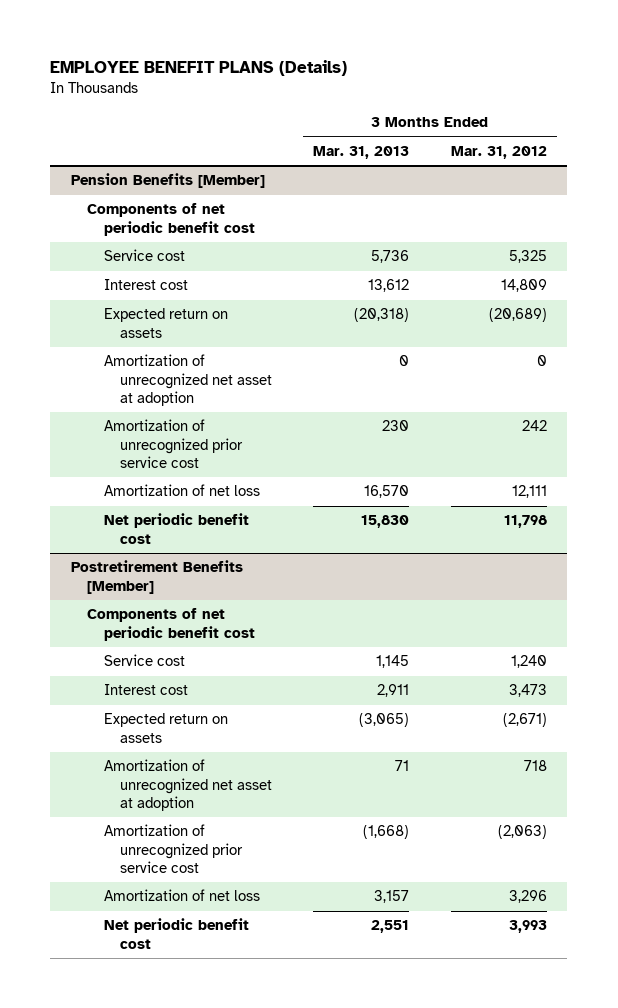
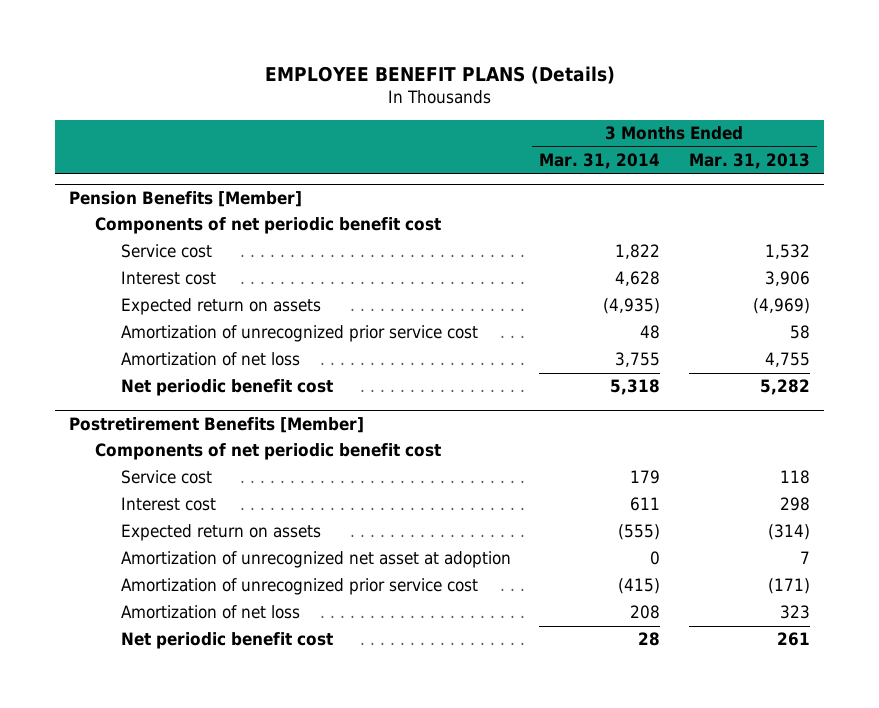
- | 3 Months Ended Mar. 31, 2013 | 3 Months Ended Mar. 31, 2012
+ | 3 Months Ended Mar. 31, 2014 | 3 Months Ended Mar. 31, 2013
@ Pension Benefits [Member]
- Service cost | 5,736 | 5,325
- Interest cost | 13,612 | 14,809
- Expected return on assets | (20,318) | (20,689)
- Amortization of unrecognized net asset at adoption | 0 | 0
- Amortization of unrecognized prior service cost | 230 | 242
- Amortization of net loss | 16,570 | 12,111
- Net periodic benefit cost | 15,830 | 11,798
+ Service cost | 1,822 | 1,532
+ Interest cost | 4,628 | 3,906
+ Expected return on assets | (4,935) | (4,969)
+ Amortization of unrecognized prior service cost | 48 | 58
+ Amortization of net loss | 3,755 | 4,755
+ Net periodic benefit cost | 5,318 | 5,282
@ Postretirement Benefits [Member]
- Service cost | 1,145 | 1,240
- Interest cost | 2,911 | 3,473
- Expected return on assets | (3,065) | (2,671)
- Amortization of unrecognized net asset at adoption | 71 | 718
- Amortization of unrecognized prior service cost | (1,668) | (2,063)
- Amortization of net loss | 3,157 | 3,296
- Net periodic benefit cost | 2,551 | 3,993
+ Service cost | 179 | 118
+ Interest cost | 611 | 298
+ Expected return on assets | (555) | (314)
+ Amortization of unrecognized net asset at adoption | 0 | 7
+ Amortization of unrecognized prior service cost | (415) | (171)
+ Amortization of net loss | 208 | 323
+ Net periodic benefit cost | 28 | 261

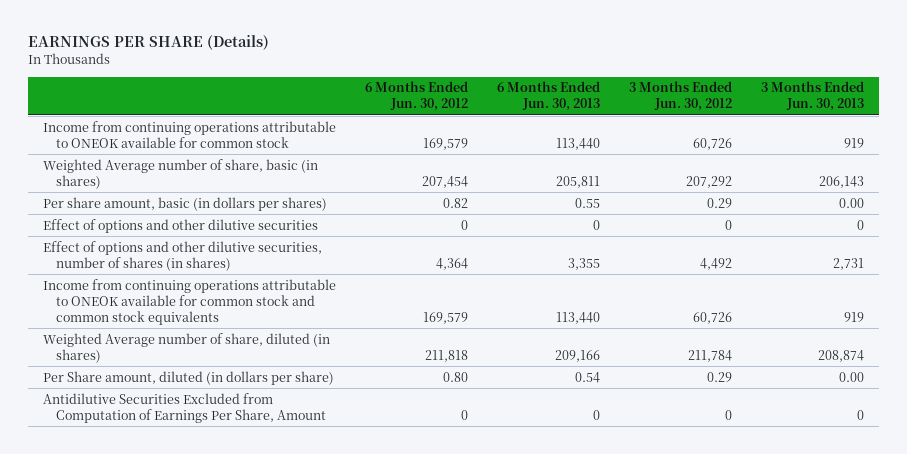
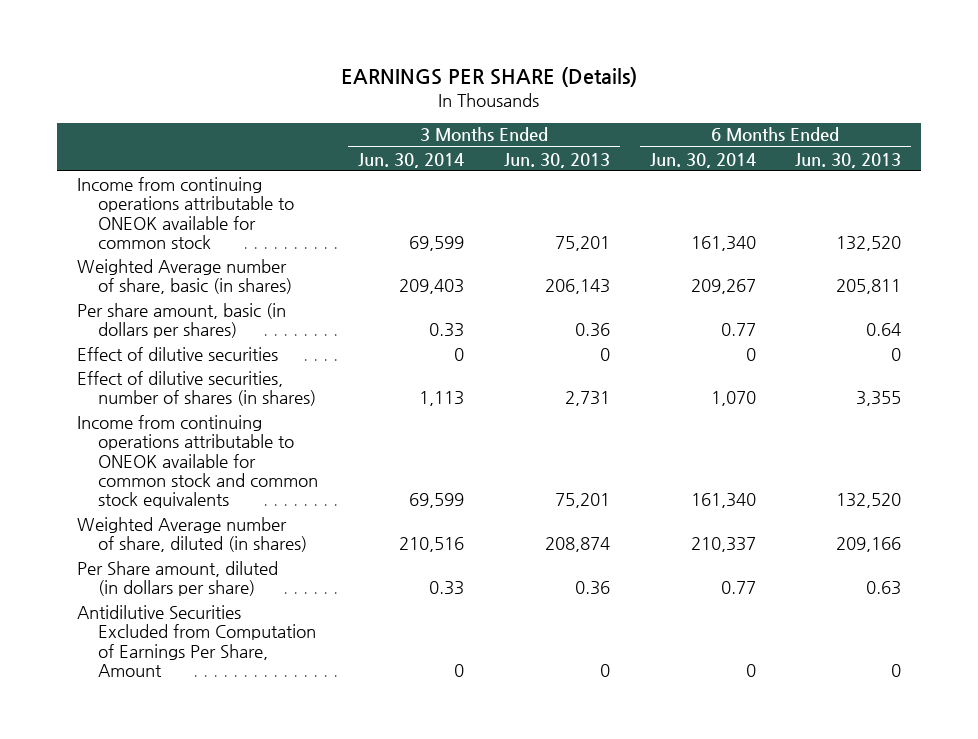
- | 6 Months Ended Jun. 30, 2012 | 6 Months Ended Jun. 30, 2013 | 3 Months Ended Jun. 30, 2012 | 3 Months Ended Jun. 30, 2013
+ | 3 Months Ended Jun. 30, 2014 | 3 Months Ended Jun. 30, 2013 | 6 Months Ended Jun. 30, 2014 | 6 Months Ended Jun. 30, 2013
- Income from continuing operations attributable to ONEOK available for common stock | 169,579 | 113,440 | 60,726 | 919
+ Income from continuing operations attributable to ONEOK available for common stock | 69,599 | 75,201 | 161,340 | 132,520
- Per share amount, basic (in dollars per shares) | 0.82 | 0.55 | 0.29 | 0.00
- Effect of options and other dilutive securities | 0 | 0 | 0 | 0
- Effect of options and other dilutive securities, number of shares (in shares) | 4,364 | 3,355 | 4,492 | 2,731
- Income from continuing operations attributable to ONEOK available for common stock and common stock equivalents | 169,579 | 113,440 | 60,726 | 919
+ Per share amount, basic (in dollars per shares) | 0.33 | 0.36 | 0.77 | 0.64
+ Effect of dilutive securities | 0 | 0 | 0 | 0
+ Effect of dilutive securities, number of shares (in shares) | 1,113 | 2,731 | 1,070 | 3,355
+ Income from continuing operations attributable to ONEOK available for common stock and common stock equivalents | 69,599 | 75,201 | 161,340 | 132,520
- Per Share amount, diluted (in dollars per share) | 0.80 | 0.54 | 0.29 | 0.00
+ Per Share amount, diluted (in dollars per share) | 0.33 | 0.36 | 0.77 | 0.63

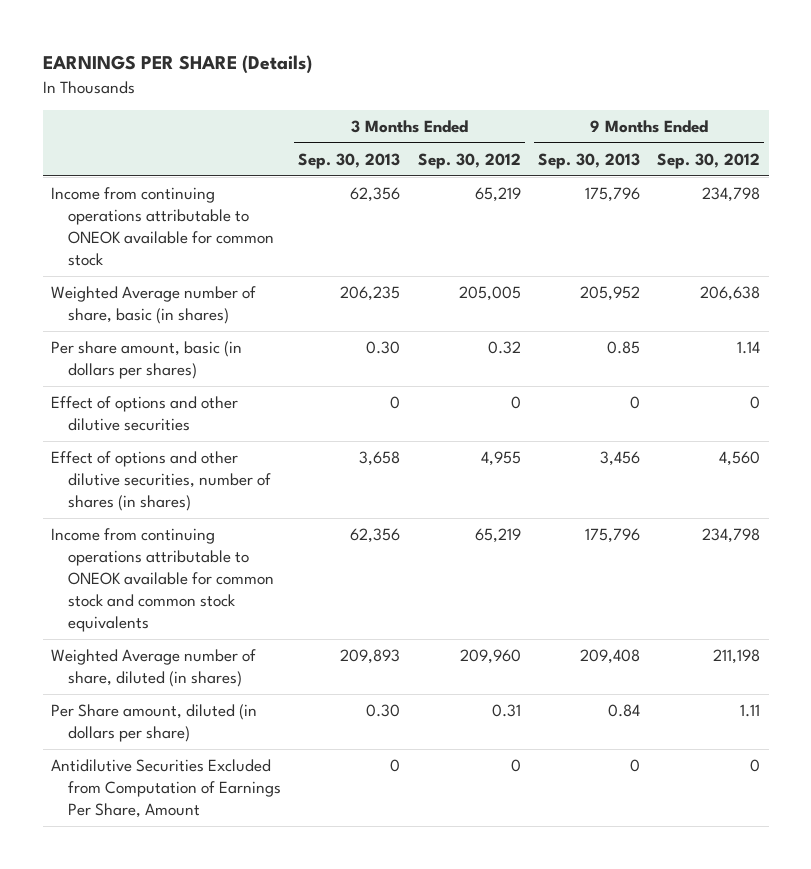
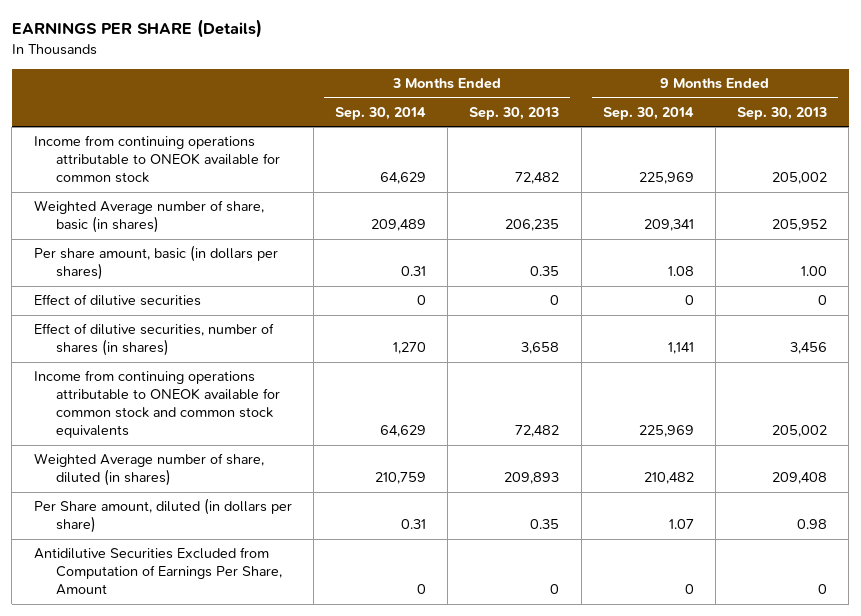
- | 3 Months Ended Sep. 30, 2013 | 3 Months Ended Sep. 30, 2012 | 9 Months Ended Sep. 30, 2013 | 9 Months Ended Sep. 30, 2012
+ | 3 Months Ended Sep. 30, 2014 | 3 Months Ended Sep. 30, 2013 | 9 Months Ended Sep. 30, 2014 | 9 Months Ended Sep. 30, 2013
- Income from continuing operations attributable to ONEOK available for common stock | 62,356 | 65,219 | 175,796 | 234,798
+ Income from continuing operations attributable to ONEOK available for common stock | 64,629 | 72,482 | 225,969 | 205,002
- Per share amount, basic (in dollars per shares) | 0.30 | 0.32 | 0.85 | 1.14
- Effect of options and other dilutive securities | 0 | 0 | 0 | 0
- Effect of options and other dilutive securities, number of shares (in shares) | 3,658 | 4,955 | 3,456 | 4,560
- Income from continuing operations attributable to ONEOK available for common stock and common stock equivalents | 62,356 | 65,219 | 175,796 | 234,798
+ Per share amount, basic (in dollars per shares) | 0.31 | 0.35 | 1.08 | 1.00
+ Effect of dilutive securities | 0 | 0 | 0 | 0
+ Effect of dilutive securities, number of shares (in shares) | 1,270 | 3,658 | 1,141 | 3,456
+ Income from continuing operations attributable to ONEOK available for common stock and common stock equivalents | 64,629 | 72,482 | 225,969 | 205,002
- Per Share amount, diluted (in dollars per share) | 0.30 | 0.31 | 0.84 | 1.11
+ Per Share amount, diluted (in dollars per share) | 0.31 | 0.35 | 1.07 | 0.98

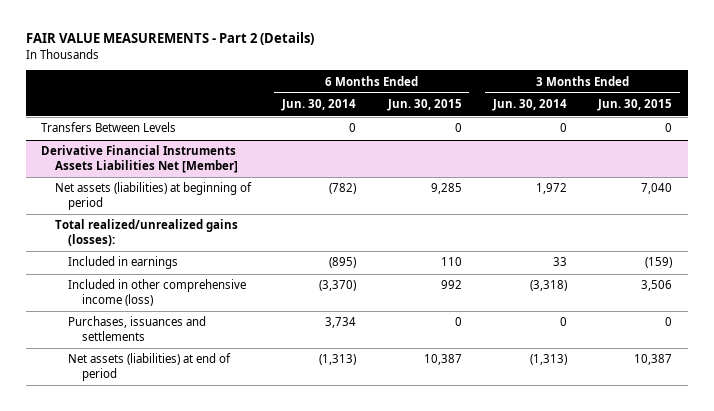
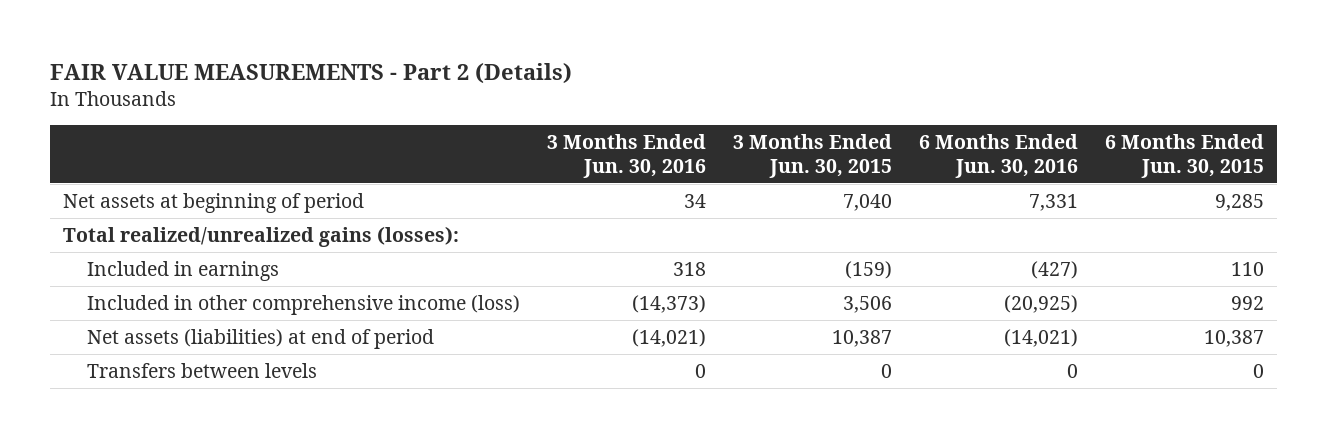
- | 6 Months Ended Jun. 30, 2014 | 6 Months Ended Jun. 30, 2015 | 3 Months Ended Jun. 30, 2014 | 3 Months Ended Jun. 30, 2015
+ | 3 Months Ended Jun. 30, 2016 | 3 Months Ended Jun. 30, 2015 | 6 Months Ended Jun. 30, 2016 | 6 Months Ended Jun. 30, 2015
- Transfers Between Levels | 0 | 0 | 0 | 0
- Derivative Financial Instruments Assets Liabilities Net [Member]
- Net assets (liabilities) at beginning of period | (782) | 9,285 | 1,972 | 7,040
+ Net assets at beginning of period | 34 | 7,040 | 7,331 | 9,285
- Purchases, issuances and settlements | 3,734 | 0 | 0 | 0
+ Transfers between levels | 0 | 0 | 0 | 0

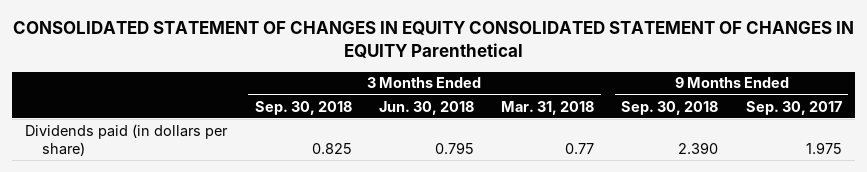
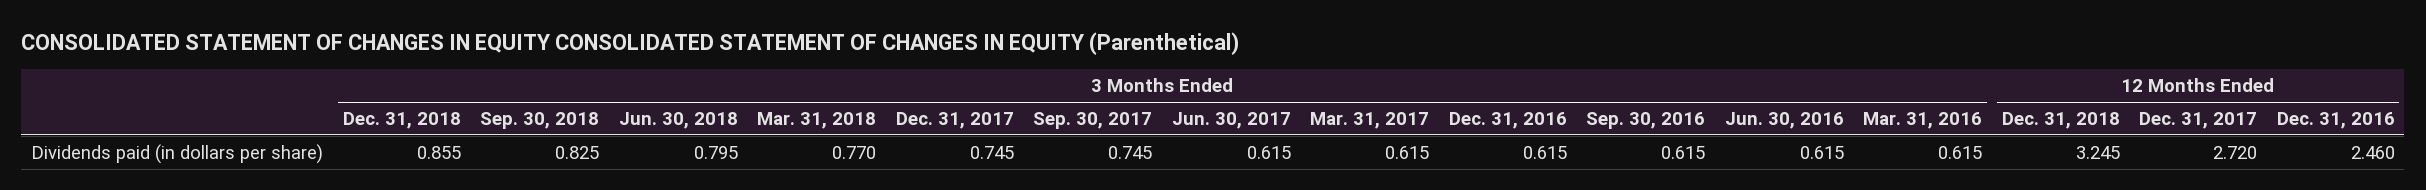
- CONSOLIDATED STATEMENT OF CHANGES IN EQUITY CONSOLIDATED STATEMENT OF CHANGES IN EQUITY Parenthetical
+ CONSOLIDATED STATEMENT OF CHANGES IN EQUITY CONSOLIDATED STATEMENT OF CHANGES IN EQUITY (Parenthetical)
- | 3 Months Ended Sep. 30, 2018 | 3 Months Ended Jun. 30, 2018 | 3 Months Ended Mar. 31, 2018 | 9 Months Ended Sep. 30, 2018 | 9 Months Ended Sep. 30, 2017
+ | 3 Months Ended Dec. 31, 2018 | 3 Months Ended Sep. 30, 2018 | 3 Months Ended Jun. 30, 2018 | 3 Months Ended Mar. 31, 2018 | 3 Months Ended Dec. 31, 2017 | 3 Months Ended Sep. 30, 2017 | 3 Months Ended Jun. 30, 2017 | 3 Months Ended Mar. 31, 2017 | 3 Months Ended Dec. 31, 2016 | 3 Months Ended Sep. 30, 2016 | 3 Months Ended Jun. 30, 2016 | 3 Months Ended Mar. 31, 2016 | 12 Months Ended Dec. 31, 2018 | 12 Months Ended Dec. 31, 2017 | 12 Months Ended Dec. 31, 2016
- Dividends paid (in dollars per share) | 0.825 | 0.795 | 0.77 | 2.390 | 1.975
+ Dividends paid (in dollars per share) | 0.855 | 0.825 | 0.795 | 0.770 | 0.745 | 0.745 | 0.615 | 0.615 | 0.615 | 0.615 | 0.615 | 0.615 | 3.245 | 2.720 | 2.460

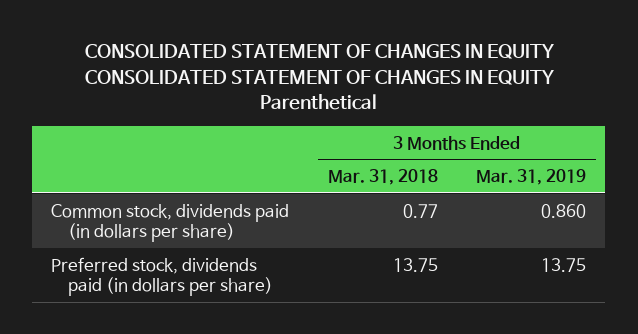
- CONSOLIDATED STATEMENT OF CHANGES IN EQUITY CONSOLIDATED STATEMENT OF CHANGES IN EQUITY (Parenthetical)
+ CONSOLIDATED STATEMENT OF CHANGES IN EQUITY CONSOLIDATED STATEMENT OF CHANGES IN EQUITY Parenthetical
- | 3 Months Ended Dec. 31, 2018 | 3 Months Ended Sep. 30, 2018 | 3 Months Ended Jun. 30, 2018 | 3 Months Ended Mar. 31, 2018 | 3 Months Ended Dec. 31, 2017 | 3 Months Ended Sep. 30, 2017 | 3 Months Ended Jun. 30, 2017 | 3 Months Ended Mar. 31, 2017 | 3 Months Ended Dec. 31, 2016 | 3 Months Ended Sep. 30, 2016 | 3 Months Ended Jun. 30, 2016 | 3 Months Ended Mar. 31, 2016 | 12 Months Ended Dec. 31, 2018 | 12 Months Ended Dec. 31, 2017 | 12 Months Ended Dec. 31, 2016
+ | 3 Months Ended Mar. 31, 2018 | 3 Months Ended Mar. 31, 2019
- Dividends paid (in dollars per share) | 0.855 | 0.825 | 0.795 | 0.770 | 0.745 | 0.745 | 0.615 | 0.615 | 0.615 | 0.615 | 0.615 | 0.615 | 3.245 | 2.720 | 2.460
+ Common stock, dividends paid (in dollars per share) | 0.77 | 0.860
+ Preferred stock, dividends paid (in dollars per share) | 13.75 | 13.75

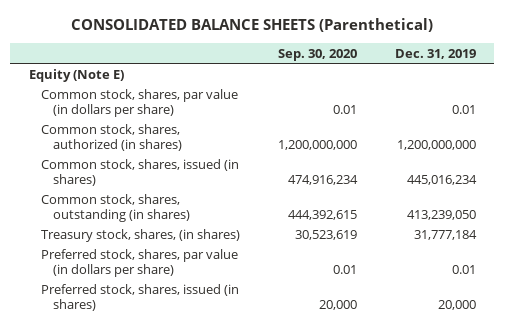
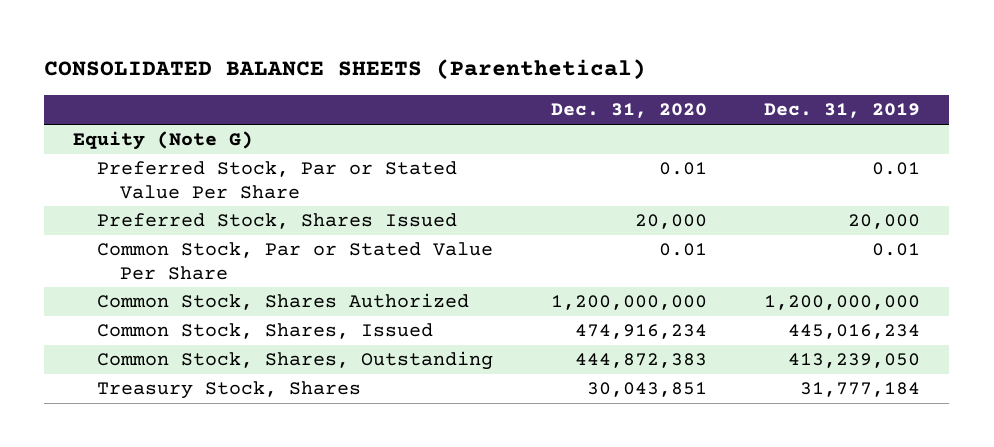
- | Sep. 30, 2020 | Dec. 31, 2019
+ | Dec. 31, 2020 | Dec. 31, 2019
- Equity (Note E)
- Common stock, shares, par value (in dollars per share) | 0.01 | 0.01
- Common stock, shares, authorized (in shares) | 1,200,000,000 | 1,200,000,000
- Common stock, shares, issued (in shares) | 474,916,234 | 445,016,234
- Common stock, shares, outstanding (in shares) | 444,392,615 | 413,239,050
- Treasury stock, shares, (in shares) | 30,523,619 | 31,777,184
- Preferred stock, shares, par value (in dollars per share) | 0.01 | 0.01
- Preferred stock, shares, issued (in shares) | 20,000 | 20,000
+ Equity (Note G)
+ Preferred Stock, Par or Stated Value Per Share | 0.01 | 0.01
+ Preferred Stock, Shares Issued | 20,000 | 20,000
+ Common Stock, Par or Stated Value Per Share | 0.01 | 0.01
+ Common Stock, Shares Authorized | 1,200,000,000 | 1,200,000,000
+ Common Stock, Shares, Issued | 474,916,234 | 445,016,234
+ Common Stock, Shares, Outstanding | 444,872,383 | 413,239,050
+ Treasury Stock, Shares | 30,043,851 | 31,777,184

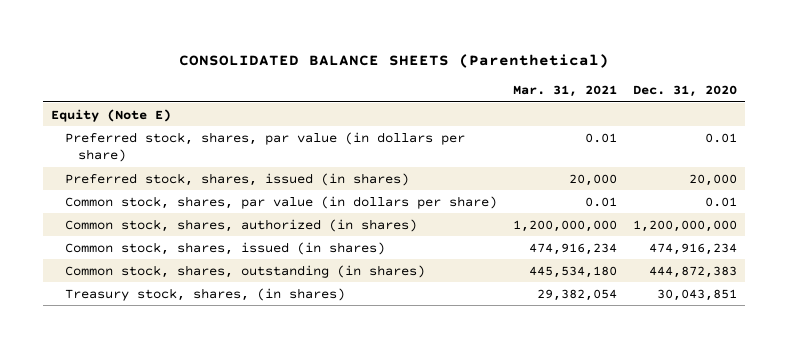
- | Dec. 31, 2020 | Dec. 31, 2019
+ | Mar. 31, 2021 | Dec. 31, 2020
- Equity (Note G)
- Preferred Stock, Par or Stated Value Per Share | 0.01 | 0.01
- Preferred Stock, Shares Issued | 20,000 | 20,000
- Common Stock, Par or Stated Value Per Share | 0.01 | 0.01
- Common Stock, Shares Authorized | 1,200,000,000 | 1,200,000,000
- Common Stock, Shares, Issued | 474,916,234 | 445,016,234
- Common Stock, Shares, Outstanding | 444,872,383 | 413,239,050
- Treasury Stock, Shares | 30,043,851 | 31,777,184
+ Equity (Note E)
+ Preferred stock, shares, par value (in dollars per share) | 0.01 | 0.01
+ Preferred stock, shares, issued (in shares) | 20,000 | 20,000
+ Common stock, shares, par value (in dollars per share) | 0.01 | 0.01
+ Common stock, shares, authorized (in shares) | 1,200,000,000 | 1,200,000,000
+ Common stock, shares, issued (in shares) | 474,916,234 | 474,916,234
+ Common stock, shares, outstanding (in shares) | 445,534,180 | 444,872,383
+ Treasury stock, shares, (in shares) | 29,382,054 | 30,043,851

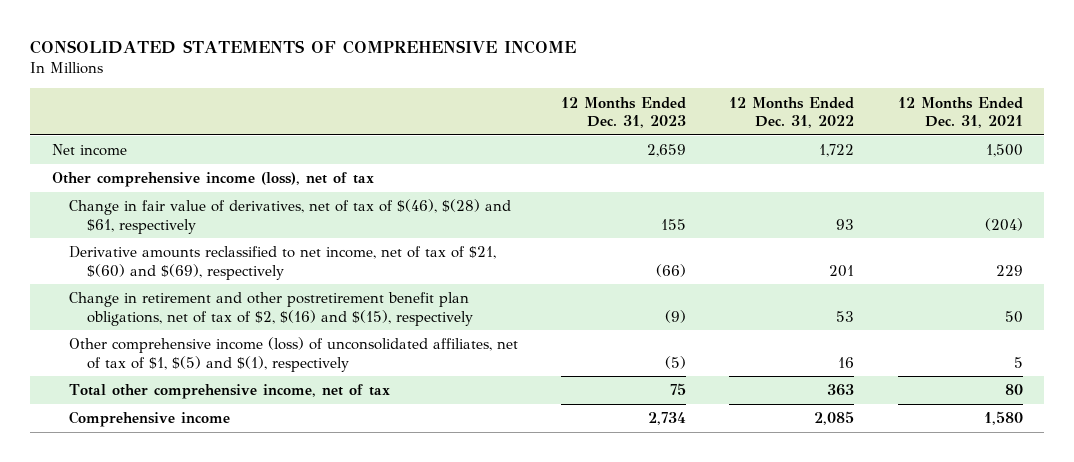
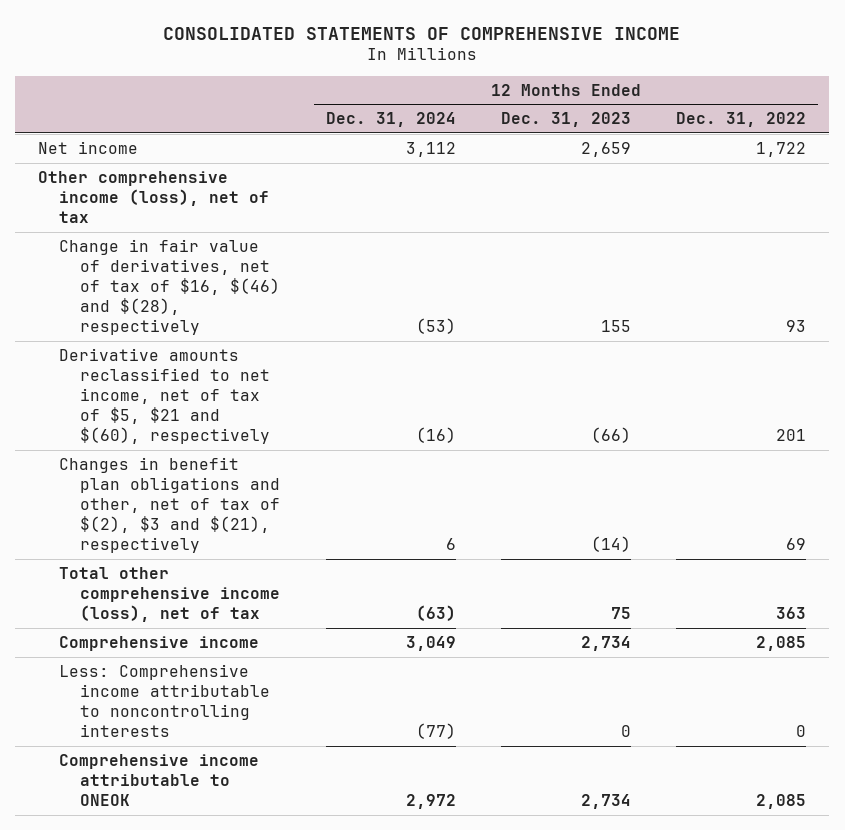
- | 12 Months Ended Dec. 31, 2023 | 12 Months Ended Dec. 31, 2022 | 12 Months Ended Dec. 31, 2021
+ | 12 Months Ended Dec. 31, 2024 | 12 Months Ended Dec. 31, 2023 | 12 Months Ended Dec. 31, 2022
- Change in fair value of derivatives, net of tax of $(46), $(28) and $61, respectively | 155 | 93 | (204)
- Derivative amounts reclassified to net income, net of tax of $21, $(60) and $(69), respectively | (66) | 201 | 229
- Change in retirement and other postretirement benefit plan obligations, net of tax of $2, $(16) and $(15), respectively | (9) | 53 | 50
- Other comprehensive income (loss) of unconsolidated affiliates, net of tax of $1, $(5) and $(1), respectively | (5) | 16 | 5
- Total other comprehensive income, net of tax | 75 | 363 | 80
+ Change in fair value of derivatives, net of tax of $16, $(46) and $(28), respectively | (53) | 155 | 93
+ Derivative amounts reclassified to net income, net of tax of $5, $21 and $(60), respectively | (16) | (66) | 201
+ Changes in benefit plan obligations and other, net of tax of $(2), $3 and $(21), respectively | 6 | (14) | 69
+ Total other comprehensive income (loss), net of tax | (63) | 75 | 363
+ Less: Comprehensive income attributable to noncontrolling interests | (77) | 0 | 0
+ Comprehensive income attributable to ONEOK | 2,972 | 2,734 | 2,085

